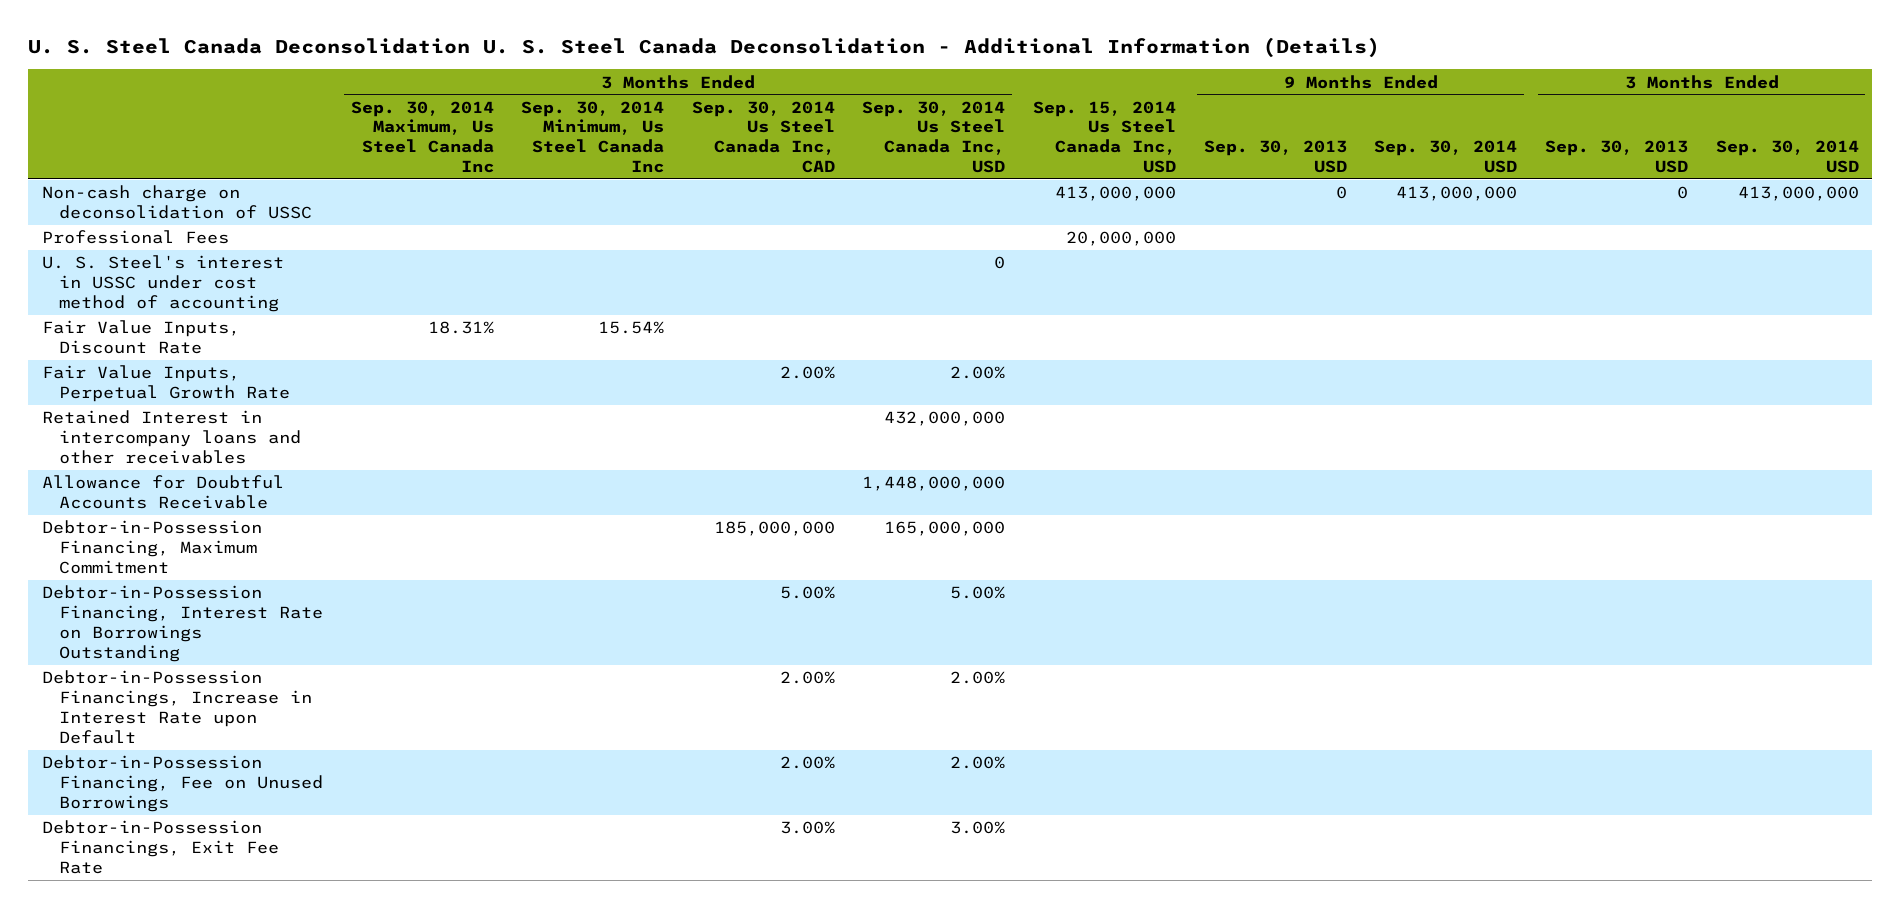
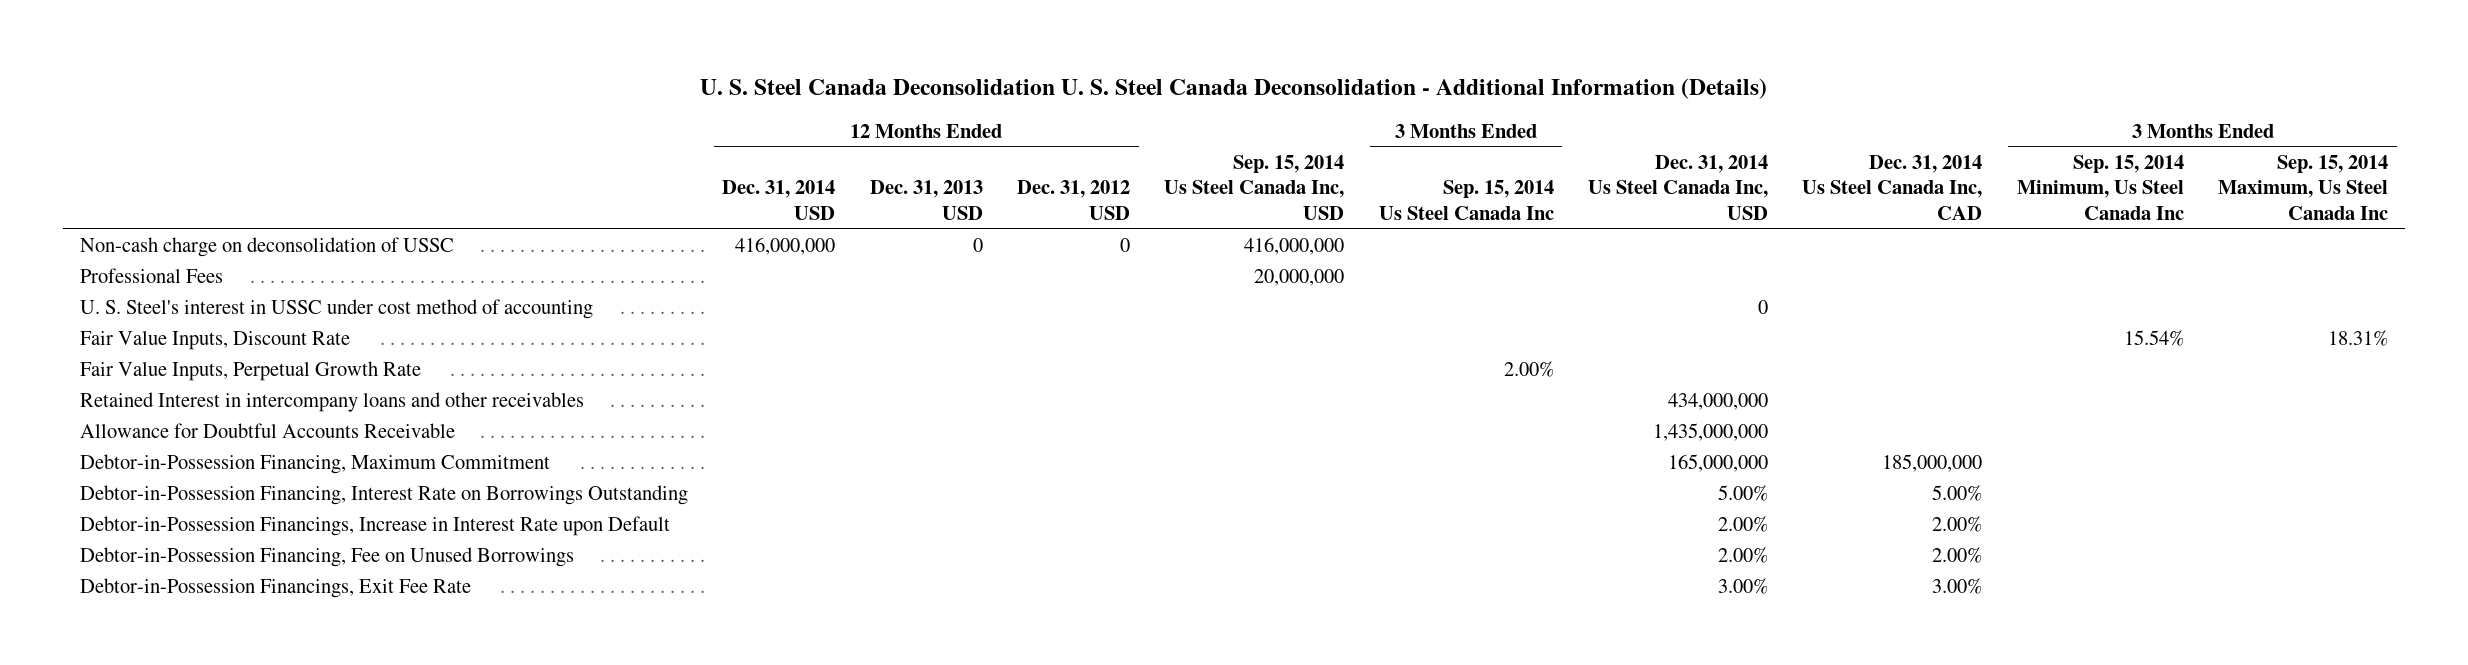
- | 3 Months Ended Sep. 30, 2014 Maximum, Us Steel Canada Inc | 3 Months Ended Sep. 30, 2014 Minimum, Us Steel Canada Inc | 3 Months Ended Sep. 30, 2014 Us Steel Canada Inc, CAD | 3 Months Ended Sep. 30, 2014 Us Steel Canada Inc, USD | Sep. 15, 2014 Us Steel Canada Inc, USD | 9 Months Ended Sep. 30, 2013 USD | 9 Months Ended Sep. 30, 2014 USD | 3 Months Ended Sep. 30, 2013 USD | 3 Months Ended Sep. 30, 2014 USD
+ | 12 Months Ended Dec. 31, 2014 USD | 12 Months Ended Dec. 31, 2013 USD | 12 Months Ended Dec. 31, 2012 USD | Sep. 15, 2014 Us Steel Canada Inc, USD | 3 Months Ended Sep. 15, 2014 Us Steel Canada Inc | Dec. 31, 2014 Us Steel Canada Inc, USD | Dec. 31, 2014 Us Steel Canada Inc, CAD | 3 Months Ended Sep. 15, 2014 Minimum, Us Steel Canada Inc | 3 Months Ended Sep. 15, 2014 Maximum, Us Steel Canada Inc
- Non-cash charge on deconsolidation of USSC | | | | | 413,000,000 | 0 | 413,000,000 | 0 | 413,000,000
+ Non-cash charge on deconsolidation of USSC | 416,000,000 | 0 | 0 | 416,000,000 | | | | |

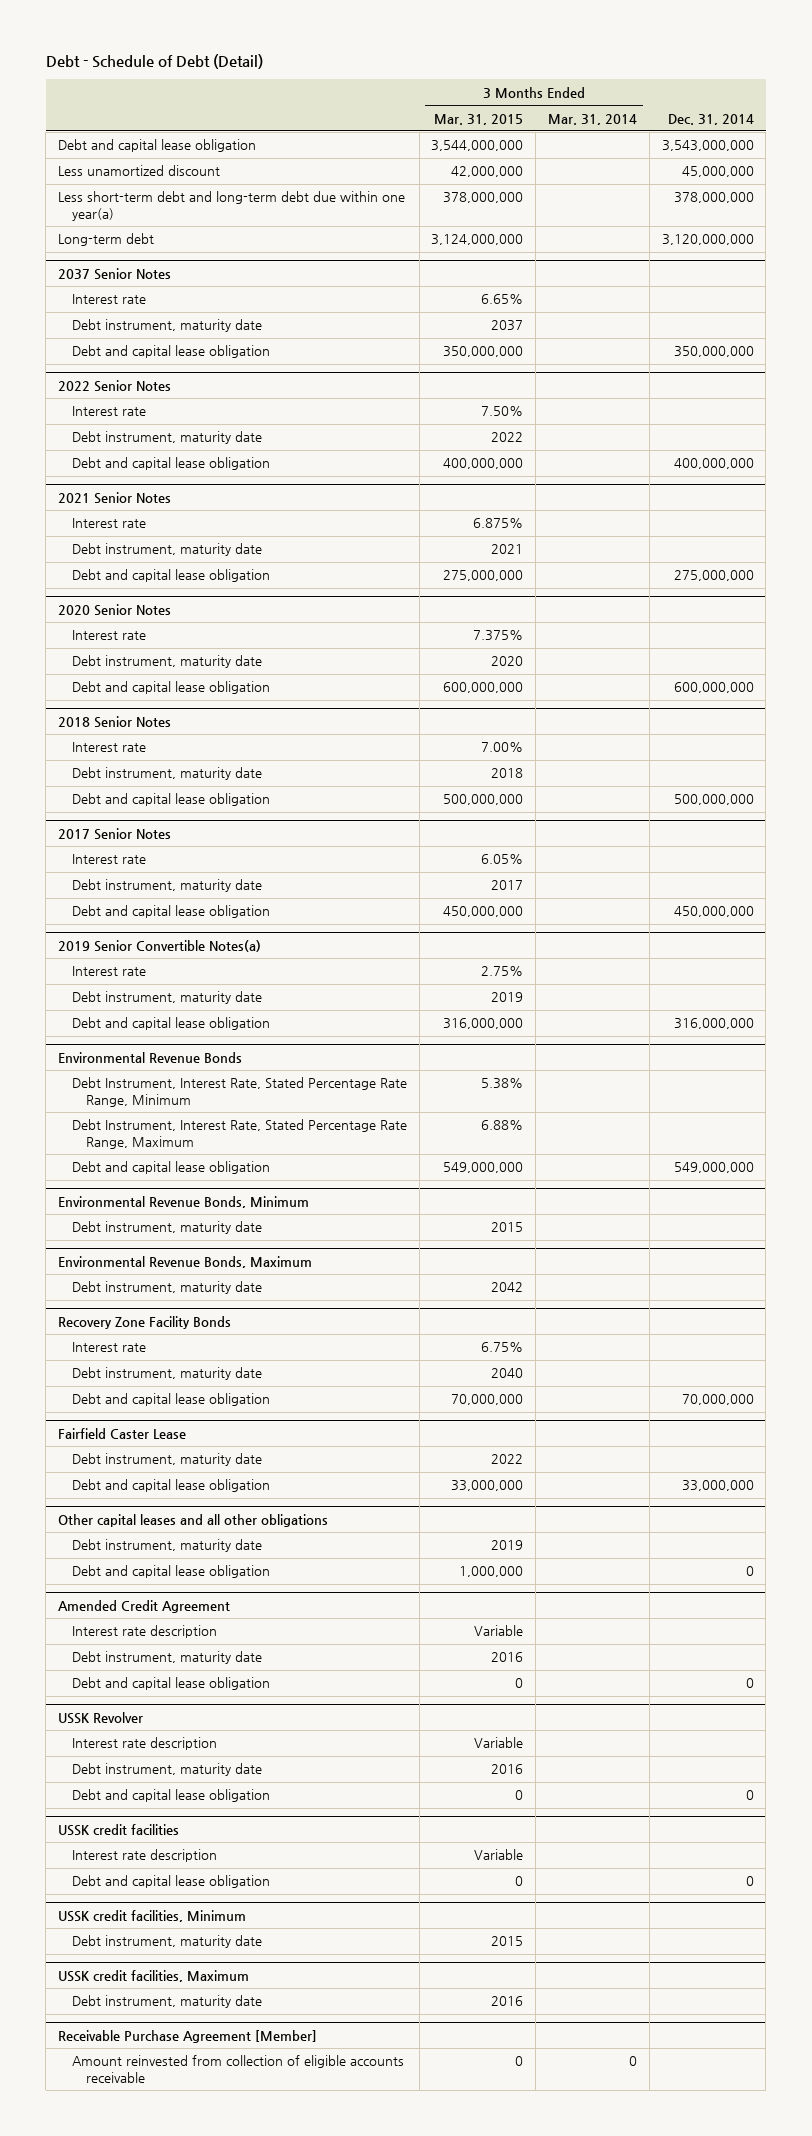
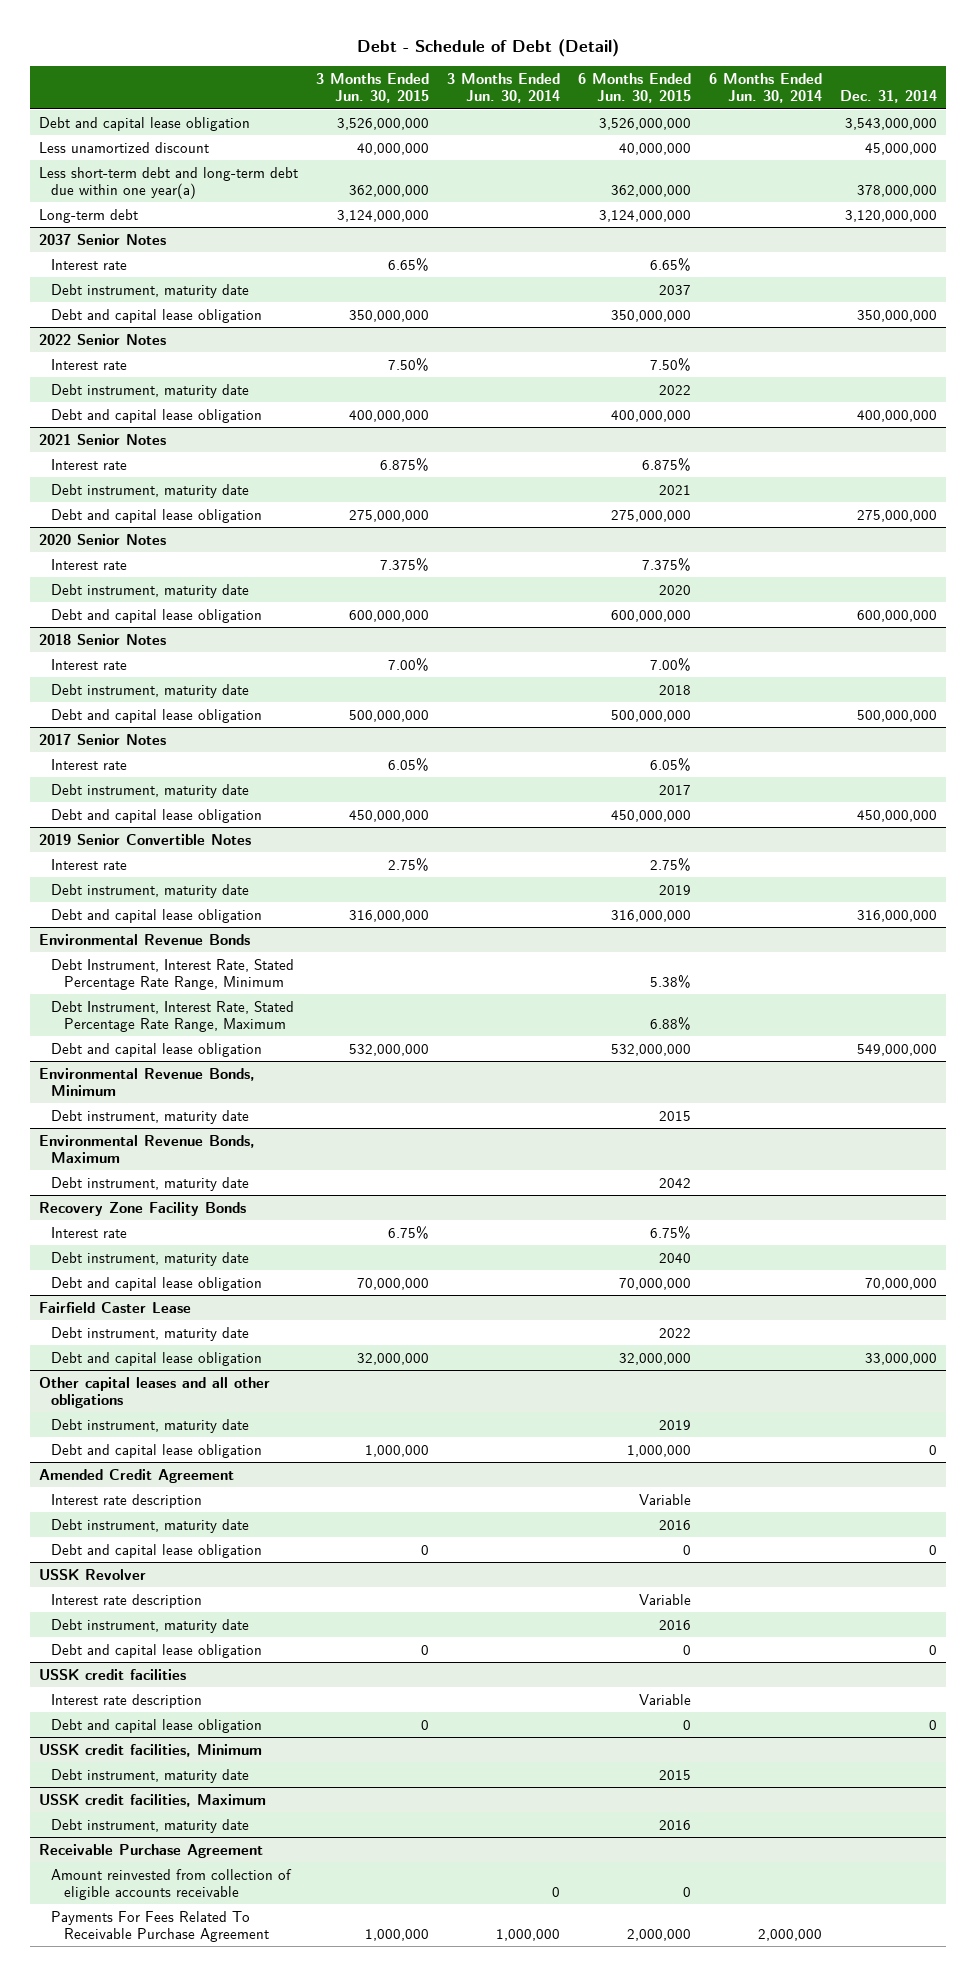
- | 3 Months Ended Mar. 31, 2015 | 3 Months Ended Mar. 31, 2014 | Dec. 31, 2014
+ | 3 Months Ended Jun. 30, 2015 | 3 Months Ended Jun. 30, 2014 | 6 Months Ended Jun. 30, 2015 | 6 Months Ended Jun. 30, 2014 | Dec. 31, 2014
- 2019 Senior Convertible Notes(a)
+ 2019 Senior Convertible Notes
- Receivable Purchase Agreement [Member]
+ Receivable Purchase Agreement
+ Payments For Fees Related To Receivable Purchase Agreement | 1,000,000 | 1,000,000 | 2,000,000 | 2,000,000 |

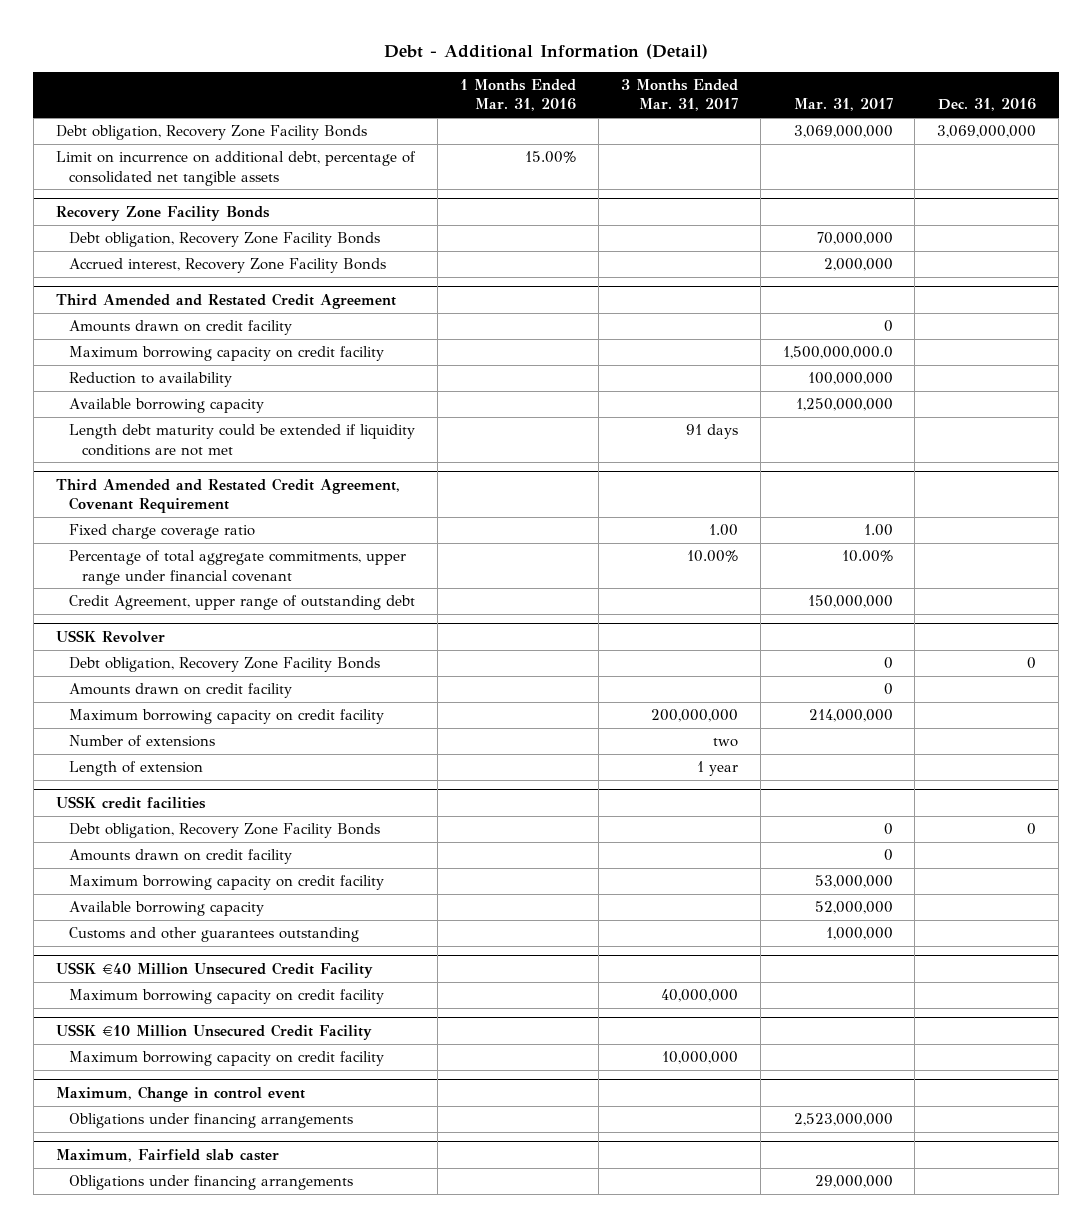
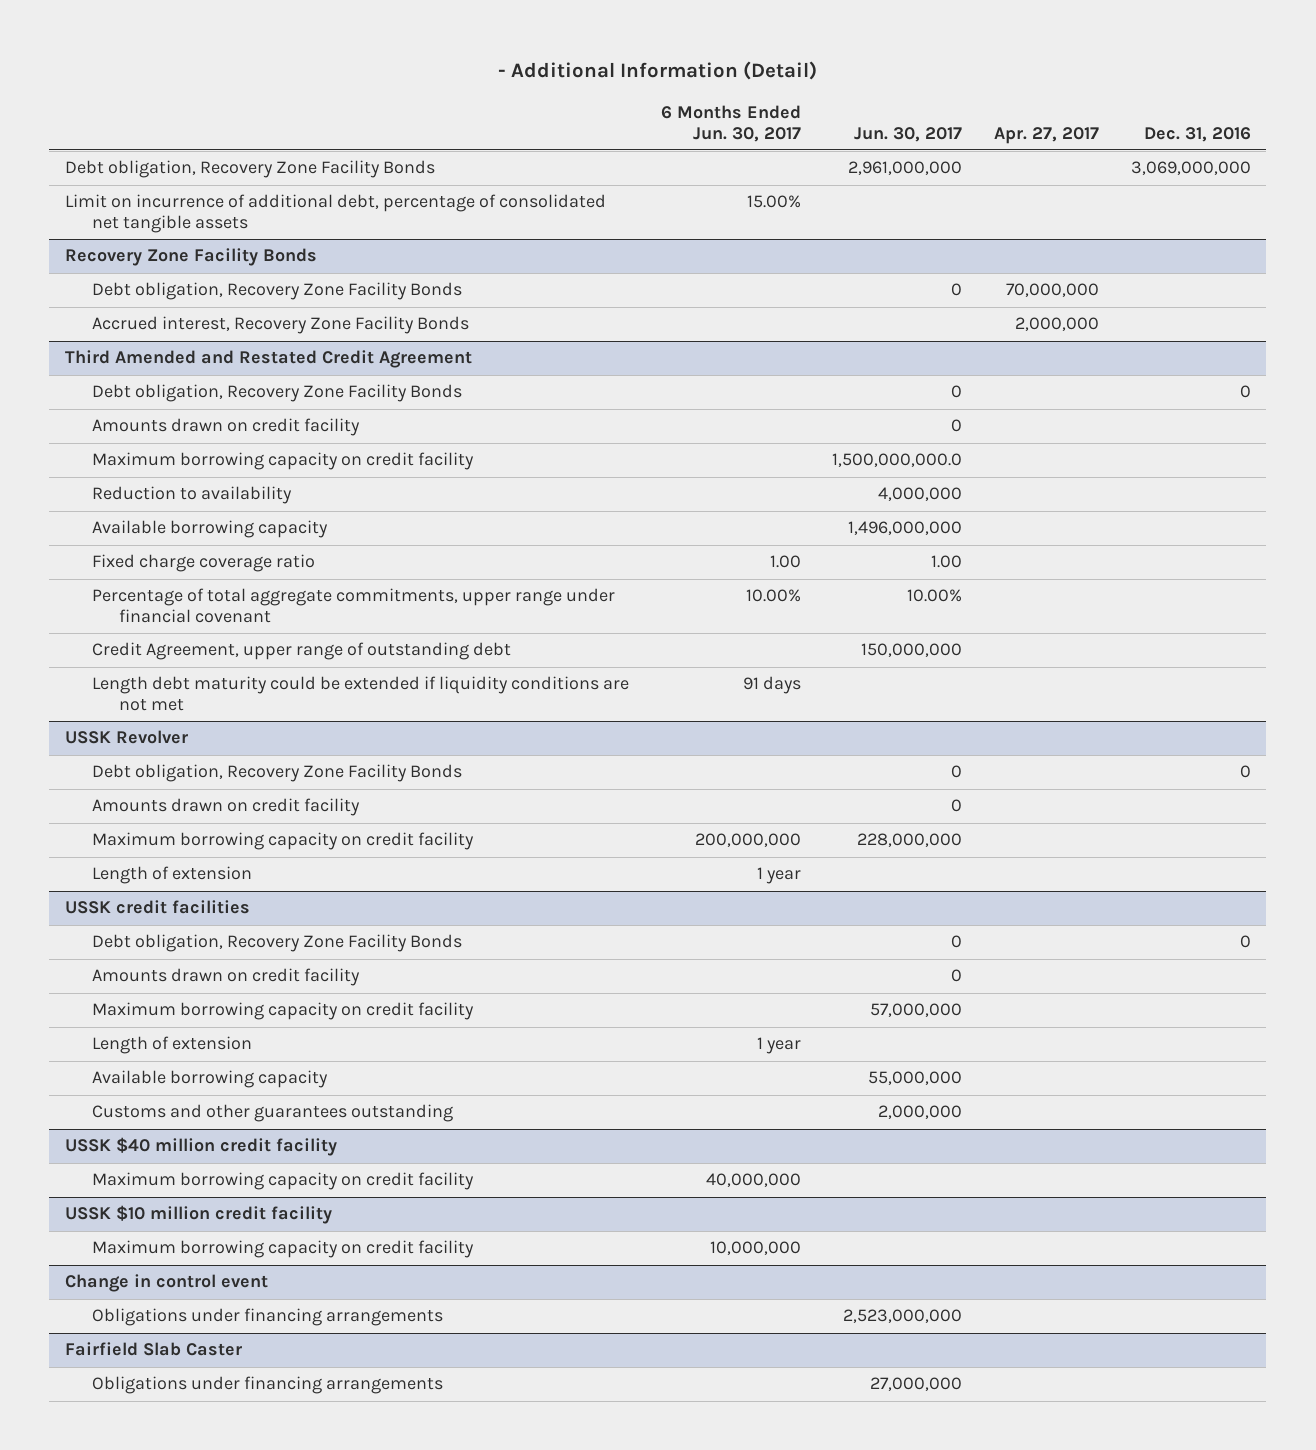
- Debt - Additional Information (Detail)
+ - Additional Information (Detail)
- | 1 Months Ended Mar. 31, 2016 | 3 Months Ended Mar. 31, 2017 | Mar. 31, 2017 | Dec. 31, 2016
+ | 6 Months Ended Jun. 30, 2017 | Jun. 30, 2017 | Apr. 27, 2017 | Dec. 31, 2016
- Limit on incurrence on additional debt, percentage of consolidated net tangible assets | 15.00% | | |
+ Limit on incurrence of additional debt, percentage of consolidated net tangible assets | 15.00% | | |
@ Third Amended and Restated Credit Agreement
+ Debt obligation, Recovery Zone Facility Bonds | | 0 | | 0
+ Fixed charge coverage ratio | 1.00 | 1.00 | |
+ Percentage of total aggregate commitments, upper range under financial covenant | 10.00% | 10.00% | |
+ Credit Agreement, upper range of outstanding debt | | 150,000,000 | |
- Third Amended and Restated Credit Agreement, Covenant Requirement
- Fixed charge coverage ratio | | 1.00 | 1.00 |
- Percentage of total aggregate commitments, upper range under financial covenant | | 10.00% | 10.00% |
- Credit Agreement, upper range of outstanding debt | | | 150,000,000 |
@ USSK Revolver
- Number of extensions | | two | |
@ USSK credit facilities
+ Length of extension | 1 year | | |
- USSK €40 Million Unsecured Credit Facility
+ USSK $40 million credit facility
- USSK €10 Million Unsecured Credit Facility
+ USSK $10 million credit facility
- Maximum, Change in control event
+ Change in control event
- Maximum, Fairfield slab caster
+ Fairfield Slab Caster

